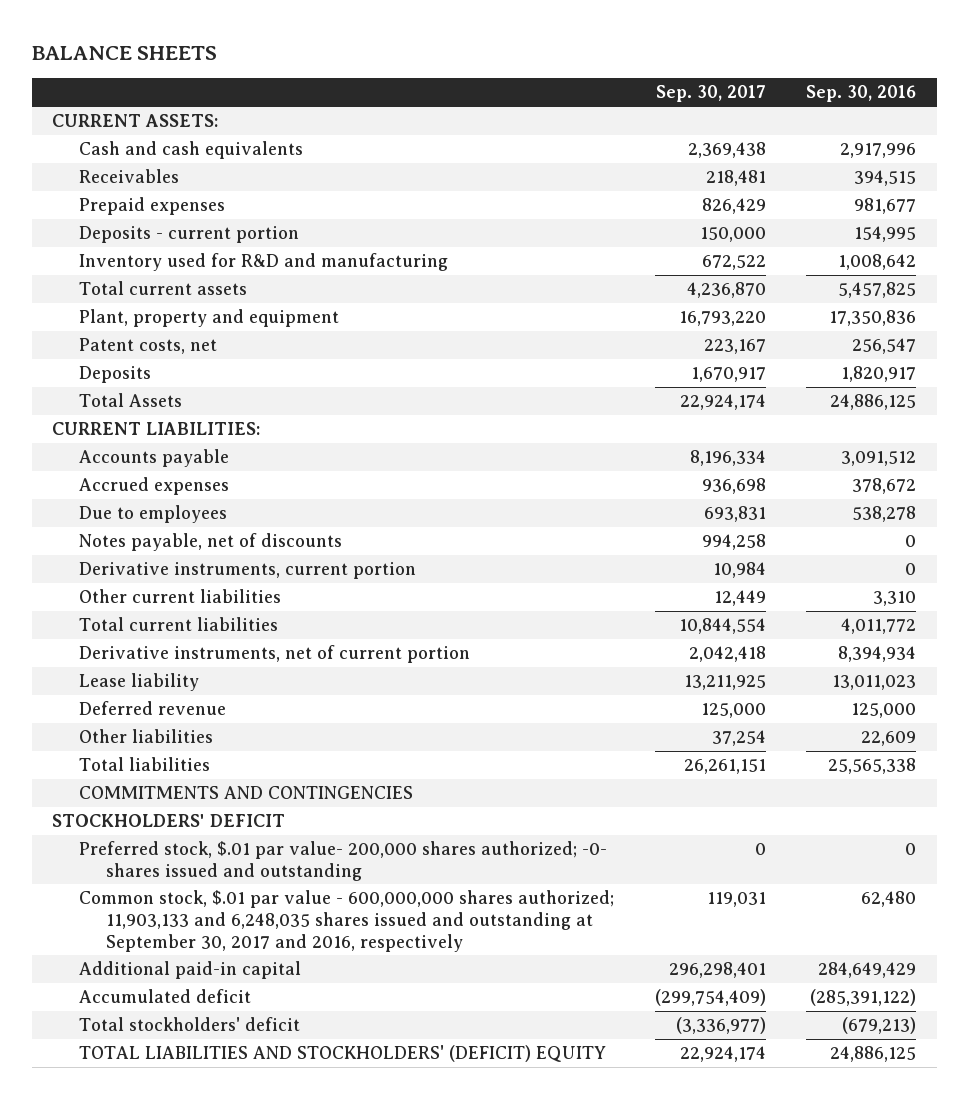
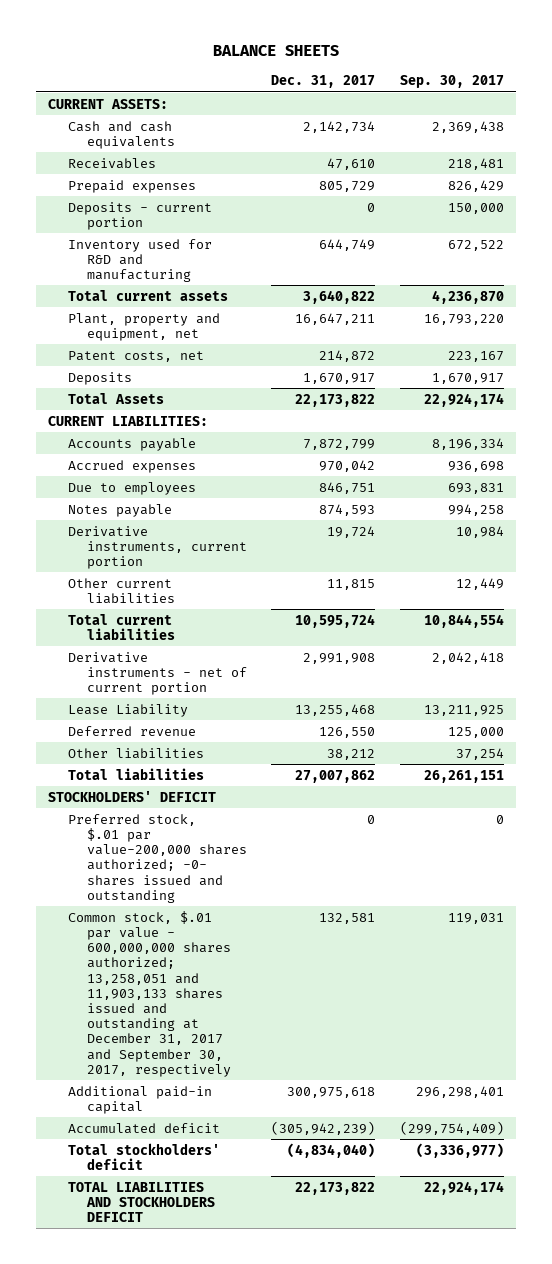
- | Sep. 30, 2017 | Sep. 30, 2016
+ | Dec. 31, 2017 | Sep. 30, 2017
- Plant, property and equipment | 16,793,220 | 17,350,836
+ Plant, property and equipment, net | 16,647,211 | 16,793,220
- Notes payable, net of discounts | 994,258 | 0
+ Notes payable | 874,593 | 994,258
- Derivative instruments, net of current portion | 2,042,418 | 8,394,934
- Lease liability | 13,211,925 | 13,011,023
+ Derivative instruments - net of current portion | 2,991,908 | 2,042,418
+ Lease Liability | 13,255,468 | 13,211,925
- COMMITMENTS AND CONTINGENCIES
- Preferred stock, $.01 par value- 200,000 shares authorized; -0- shares issued and outstanding | 0 | 0
- Common stock, $.01 par value - 600,000,000 shares authorized; 11,903,133 and 6,248,035 shares issued and outstanding at September 30, 2017 and 2016, respectively | 119,031 | 62,480
+ Preferred stock, $.01 par value-200,000 shares authorized; -0- shares issued and outstanding | 0 | 0
+ Common stock, $.01 par value - 600,000,000 shares authorized; 13,258,051 and 11,903,133 shares issued and outstanding at December 31, 2017 and September 30, 2017, respectively | 132,581 | 119,031
- TOTAL LIABILITIES AND STOCKHOLDERS' (DEFICIT) EQUITY | 22,924,174 | 24,886,125
+ TOTAL LIABILITIES AND STOCKHOLDERS DEFICIT | 22,173,822 | 22,924,174

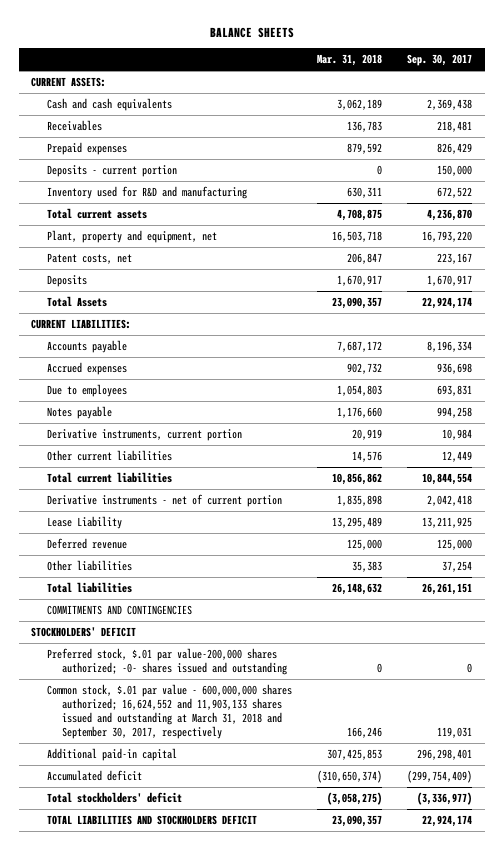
- | Dec. 31, 2017 | Sep. 30, 2017
+ | Mar. 31, 2018 | Sep. 30, 2017
+ COMMITMENTS AND CONTINGENCIES
- Common stock, $.01 par value - 600,000,000 shares authorized; 13,258,051 and 11,903,133 shares issued and outstanding at December 31, 2017 and September 30, 2017, respectively | 132,581 | 119,031
+ Common stock, $.01 par value - 600,000,000 shares authorized; 16,624,552 and 11,903,133 shares issued and outstanding at March 31, 2018 and September 30, 2017, respectively | 166,246 | 119,031

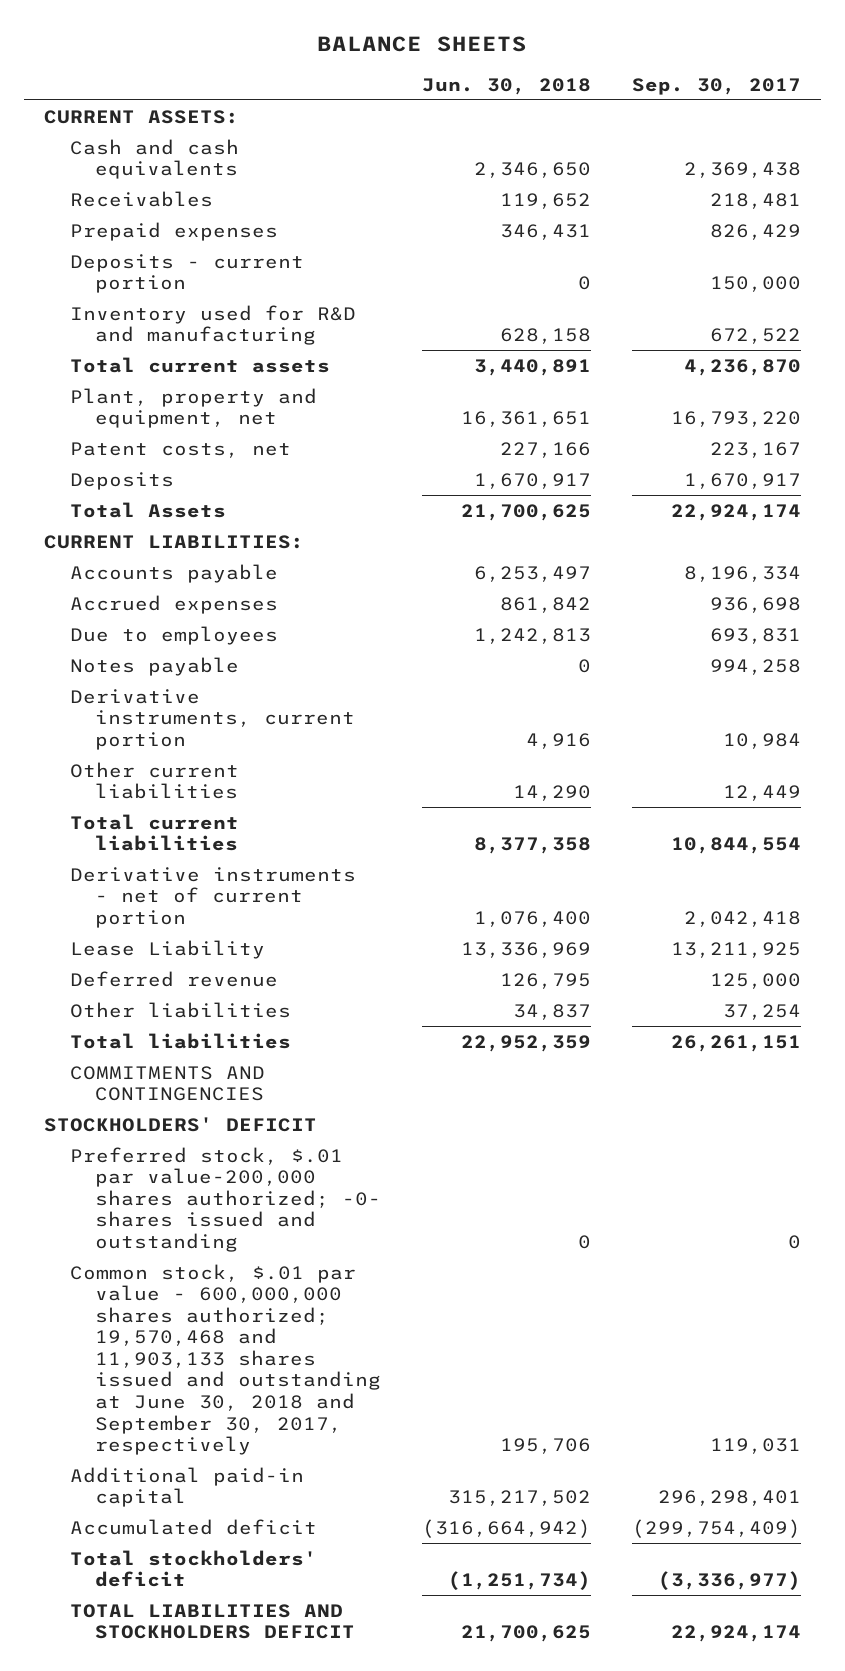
- | Mar. 31, 2018 | Sep. 30, 2017
+ | Jun. 30, 2018 | Sep. 30, 2017
- Common stock, $.01 par value - 600,000,000 shares authorized; 16,624,552 and 11,903,133 shares issued and outstanding at March 31, 2018 and September 30, 2017, respectively | 166,246 | 119,031
+ Common stock, $.01 par value - 600,000,000 shares authorized; 19,570,468 and 11,903,133 shares issued and outstanding at June 30, 2018 and September 30, 2017, respectively | 195,706 | 119,031

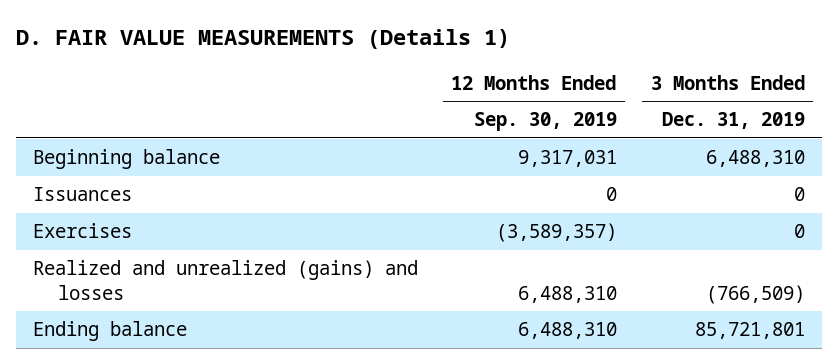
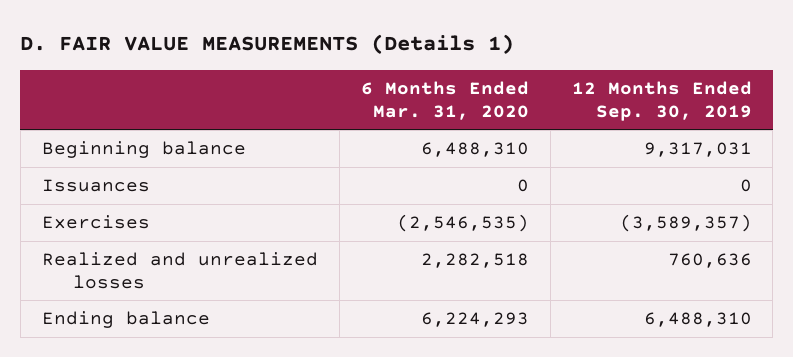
- | 12 Months Ended Sep. 30, 2019 | 3 Months Ended Dec. 31, 2019
+ | 6 Months Ended Mar. 31, 2020 | 12 Months Ended Sep. 30, 2019
- Realized and unrealized (gains) and losses | 6,488,310 | (766,509)
+ Realized and unrealized losses | 2,282,518 | 760,636

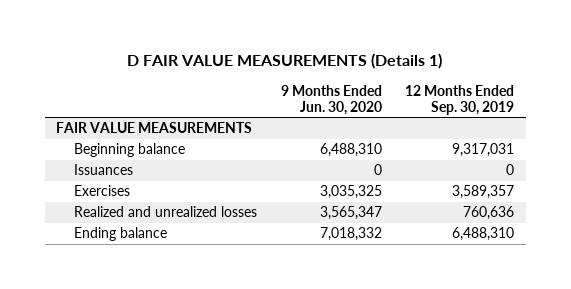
- D. FAIR VALUE MEASUREMENTS (Details 1)
+ D FAIR VALUE MEASUREMENTS (Details 1)
- | 6 Months Ended Mar. 31, 2020 | 12 Months Ended Sep. 30, 2019
+ | 9 Months Ended Jun. 30, 2020 | 12 Months Ended Sep. 30, 2019
+ FAIR VALUE MEASUREMENTS
- Exercises | (2,546,535) | (3,589,357)
+ Exercises | 3,035,325 | 3,589,357

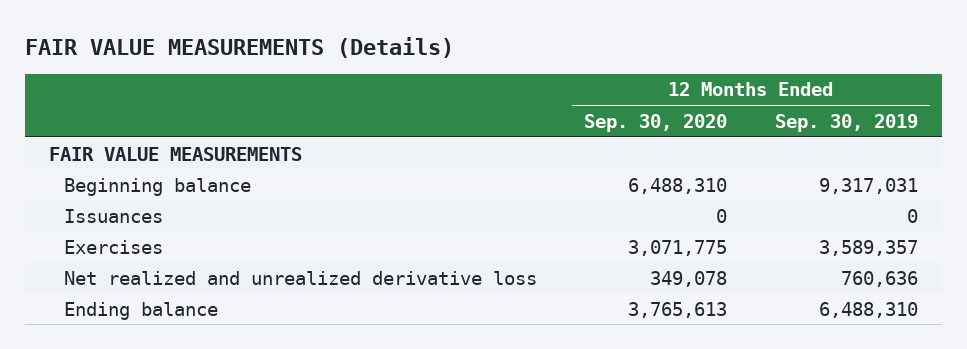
- D FAIR VALUE MEASUREMENTS (Details 1)
+ FAIR VALUE MEASUREMENTS (Details)
- | 9 Months Ended Jun. 30, 2020 | 12 Months Ended Sep. 30, 2019
+ | 12 Months Ended Sep. 30, 2020 | 12 Months Ended Sep. 30, 2019
- Realized and unrealized losses | 3,565,347 | 760,636
+ Net realized and unrealized derivative loss | 349,078 | 760,636

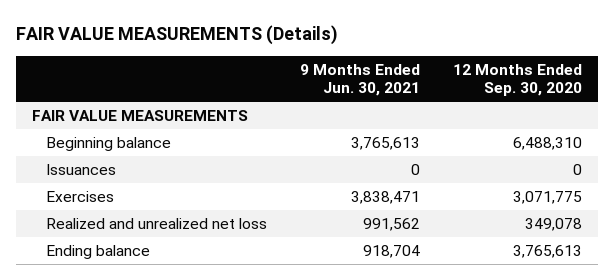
- | 12 Months Ended Sep. 30, 2020 | 12 Months Ended Sep. 30, 2019
+ | 9 Months Ended Jun. 30, 2021 | 12 Months Ended Sep. 30, 2020
- Net realized and unrealized derivative loss | 349,078 | 760,636
+ Realized and unrealized net loss | 991,562 | 349,078

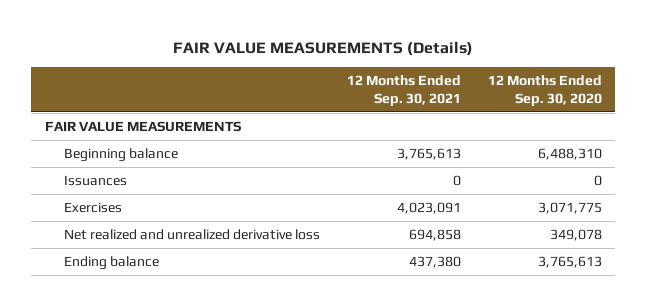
- | 9 Months Ended Jun. 30, 2021 | 12 Months Ended Sep. 30, 2020
+ | 12 Months Ended Sep. 30, 2021 | 12 Months Ended Sep. 30, 2020
- Realized and unrealized net loss | 991,562 | 349,078
+ Net realized and unrealized derivative loss | 694,858 | 349,078

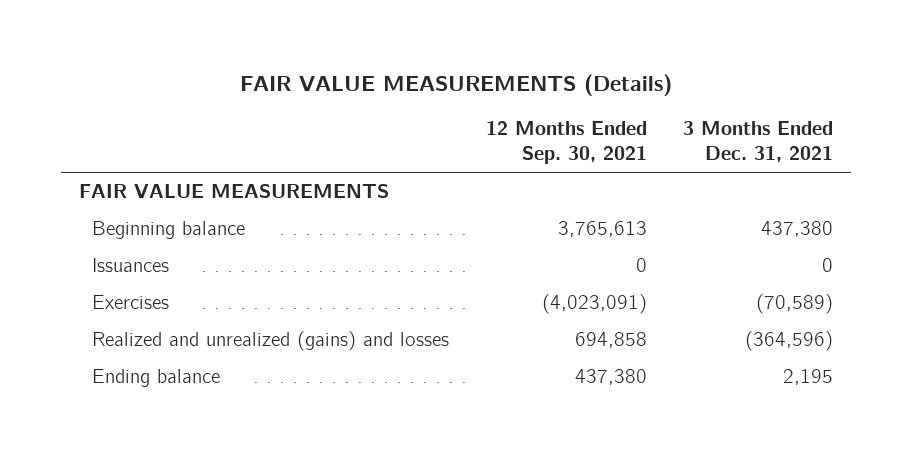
- | 12 Months Ended Sep. 30, 2021 | 12 Months Ended Sep. 30, 2020
+ | 12 Months Ended Sep. 30, 2021 | 3 Months Ended Dec. 31, 2021
- Exercises | 4,023,091 | 3,071,775
- Net realized and unrealized derivative loss | 694,858 | 349,078
+ Exercises | (4,023,091) | (70,589)
+ Realized and unrealized (gains) and losses | 694,858 | (364,596)

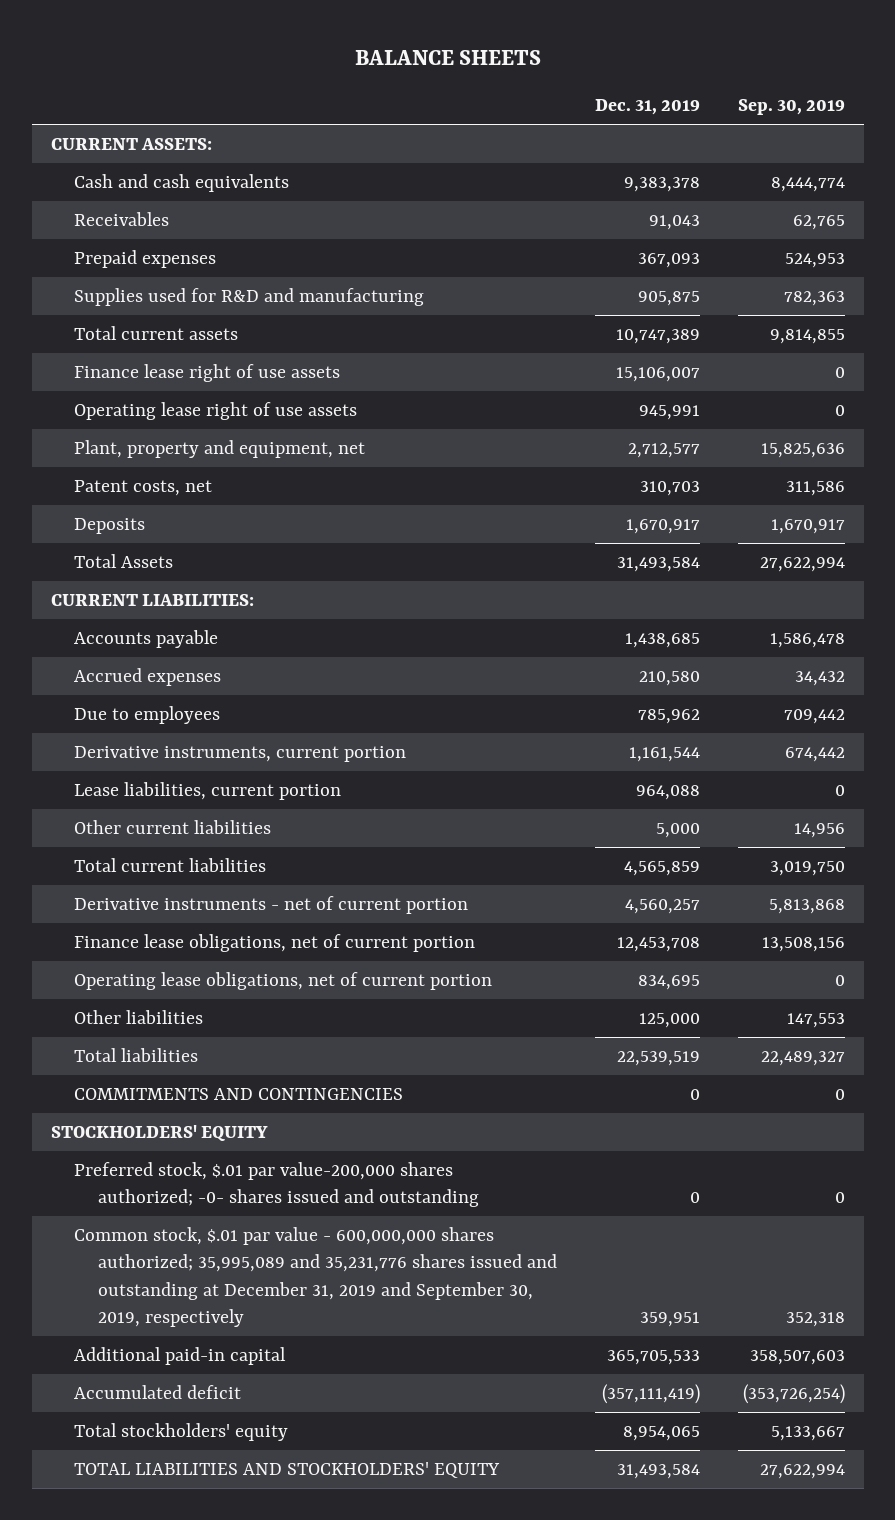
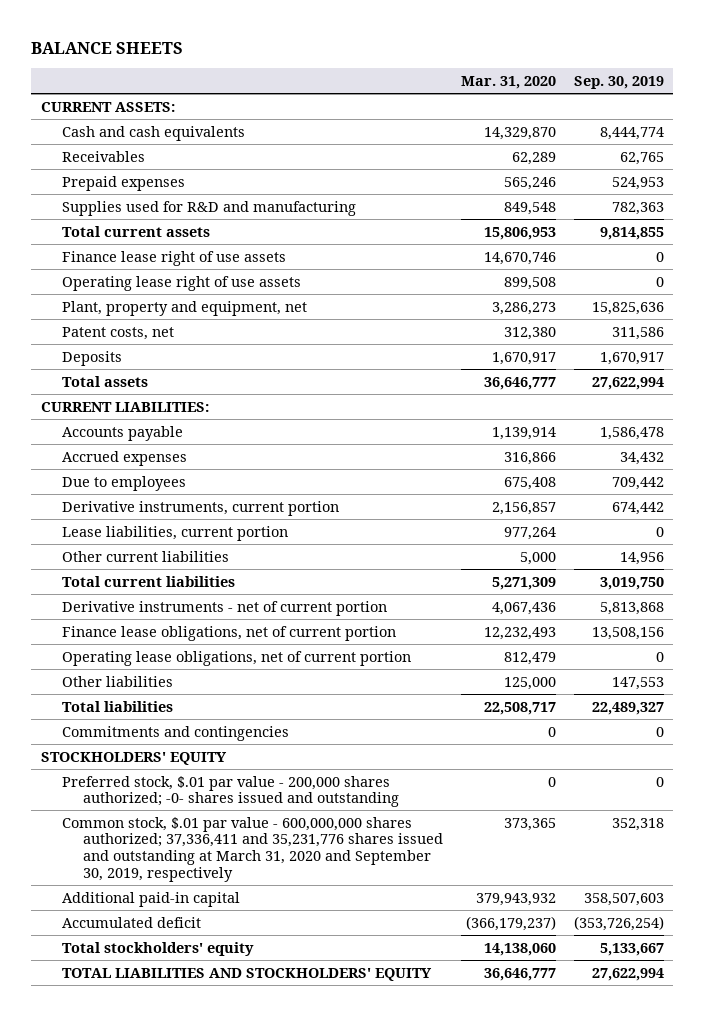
- | Dec. 31, 2019 | Sep. 30, 2019
+ | Mar. 31, 2020 | Sep. 30, 2019
- Total Assets | 31,493,584 | 27,622,994
+ Total assets | 36,646,777 | 27,622,994
- COMMITMENTS AND CONTINGENCIES | 0 | 0
+ Commitments and contingencies | 0 | 0
- Preferred stock, $.01 par value-200,000 shares authorized; -0- shares issued and outstanding | 0 | 0
- Common stock, $.01 par value - 600,000,000 shares authorized; 35,995,089 and 35,231,776 shares issued and outstanding at December 31, 2019 and September 30, 2019, respectively | 359,951 | 352,318
+ Preferred stock, $.01 par value - 200,000 shares authorized; -0- shares issued and outstanding | 0 | 0
+ Common stock, $.01 par value - 600,000,000 shares authorized; 37,336,411 and 35,231,776 shares issued and outstanding at March 31, 2020 and September 30, 2019, respectively | 373,365 | 352,318

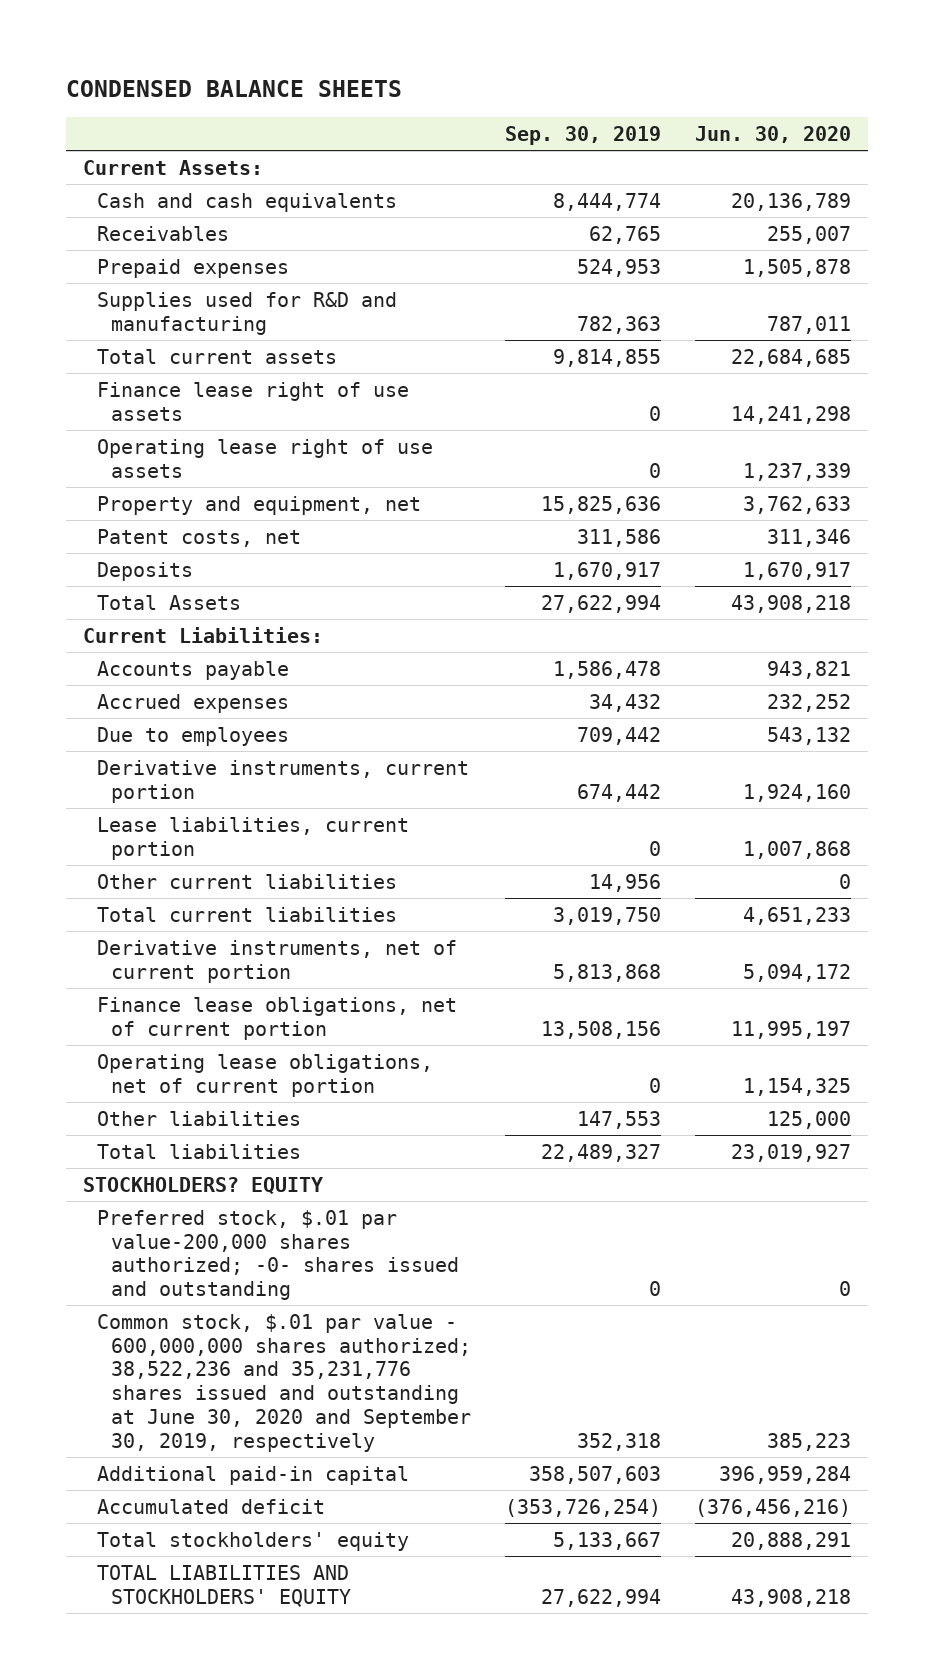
- BALANCE SHEETS
+ CONDENSED BALANCE SHEETS
- | Mar. 31, 2020 | Sep. 30, 2019
+ | Sep. 30, 2019 | Jun. 30, 2020
- CURRENT ASSETS:
+ Current Assets:
- Plant, property and equipment, net | 3,286,273 | 15,825,636
+ Property and equipment, net | 15,825,636 | 3,762,633
- Total assets | 36,646,777 | 27,622,994
- CURRENT LIABILITIES:
+ Total Assets | 27,622,994 | 43,908,218
+ Current Liabilities:
- Derivative instruments - net of current portion | 4,067,436 | 5,813,868
+ Derivative instruments, net of current portion | 5,813,868 | 5,094,172
- Commitments and contingencies | 0 | 0
- STOCKHOLDERS' EQUITY
- Preferred stock, $.01 par value - 200,000 shares authorized; -0- shares issued and outstanding | 0 | 0
- Common stock, $.01 par value - 600,000,000 shares authorized; 37,336,411 and 35,231,776 shares issued and outstanding at March 31, 2020 and September 30, 2019, respectively | 373,365 | 352,318
+ STOCKHOLDERS? EQUITY
+ Preferred stock, $.01 par value-200,000 shares authorized; -0- shares issued and outstanding | 0 | 0
+ Common stock, $.01 par value - 600,000,000 shares authorized; 38,522,236 and 35,231,776 shares issued and outstanding at June 30, 2020 and September 30, 2019, respectively | 352,318 | 385,223

